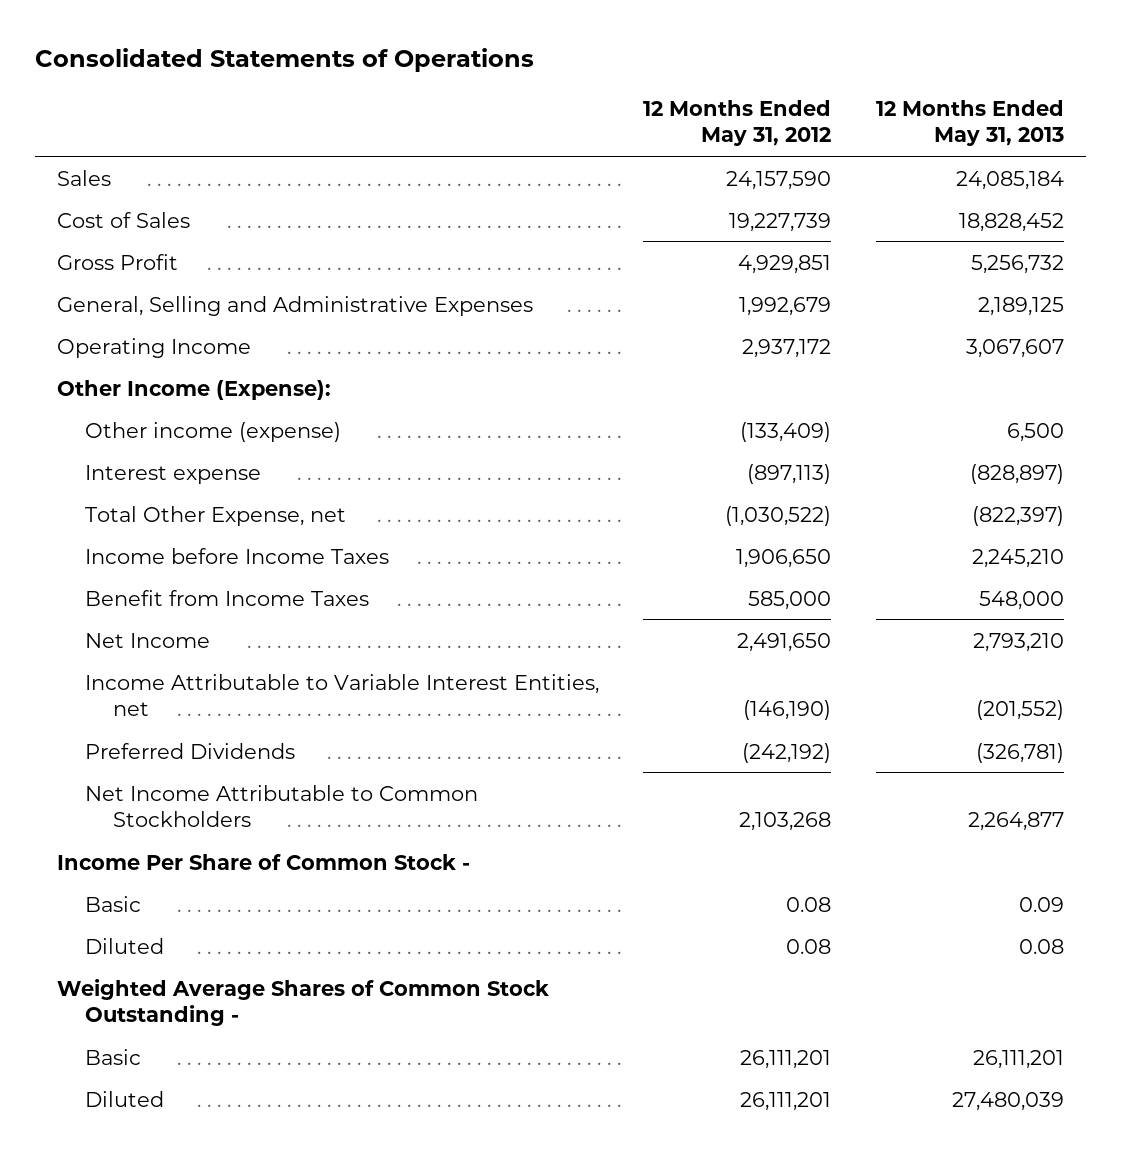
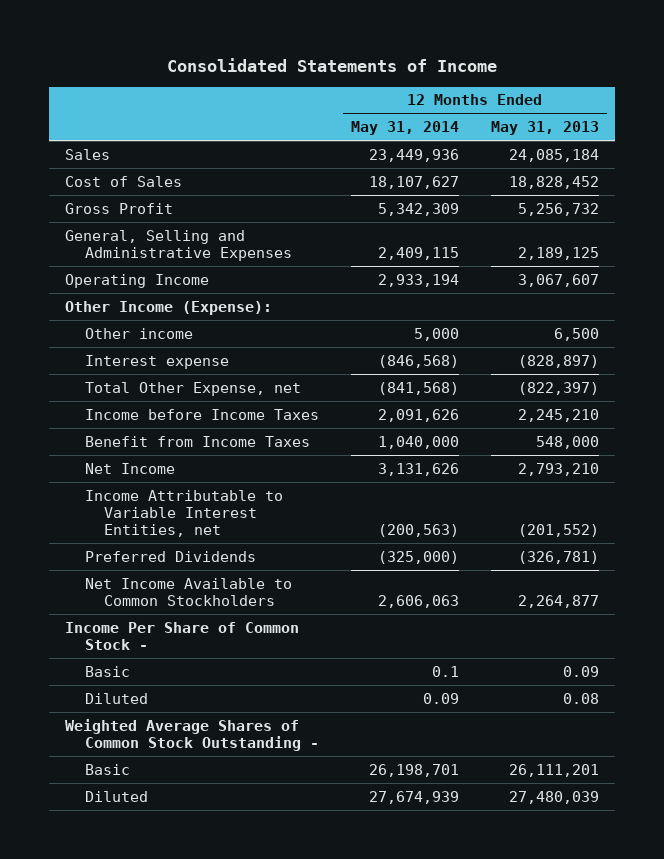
- Consolidated Statements of Operations
+ Consolidated Statements of Income
- | 12 Months Ended May 31, 2012 | 12 Months Ended May 31, 2013
+ | 12 Months Ended May 31, 2014 | 12 Months Ended May 31, 2013
- Other income (expense) | (133,409) | 6,500
+ Other income | 5,000 | 6,500
- Net Income Attributable to Common Stockholders | 2,103,268 | 2,264,877
+ Net Income Available to Common Stockholders | 2,606,063 | 2,264,877

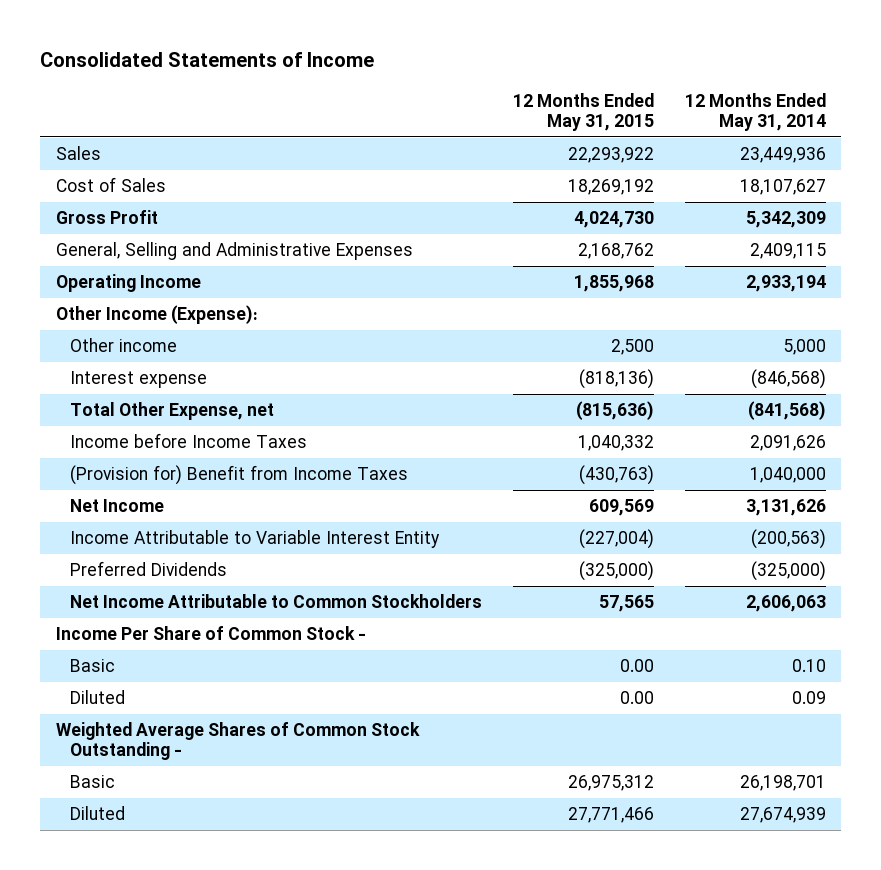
- | 12 Months Ended May 31, 2014 | 12 Months Ended May 31, 2013
+ | 12 Months Ended May 31, 2015 | 12 Months Ended May 31, 2014
- Benefit from Income Taxes | 1,040,000 | 548,000
+ (Provision for) Benefit from Income Taxes | (430,763) | 1,040,000
- Income Attributable to Variable Interest Entities, net | (200,563) | (201,552)
+ Income Attributable to Variable Interest Entity | (227,004) | (200,563)
- Net Income Available to Common Stockholders | 2,606,063 | 2,264,877
+ Net Income Attributable to Common Stockholders | 57,565 | 2,606,063
- Basic | 0.1 | 0.09
+ Basic | 0.00 | 0.10

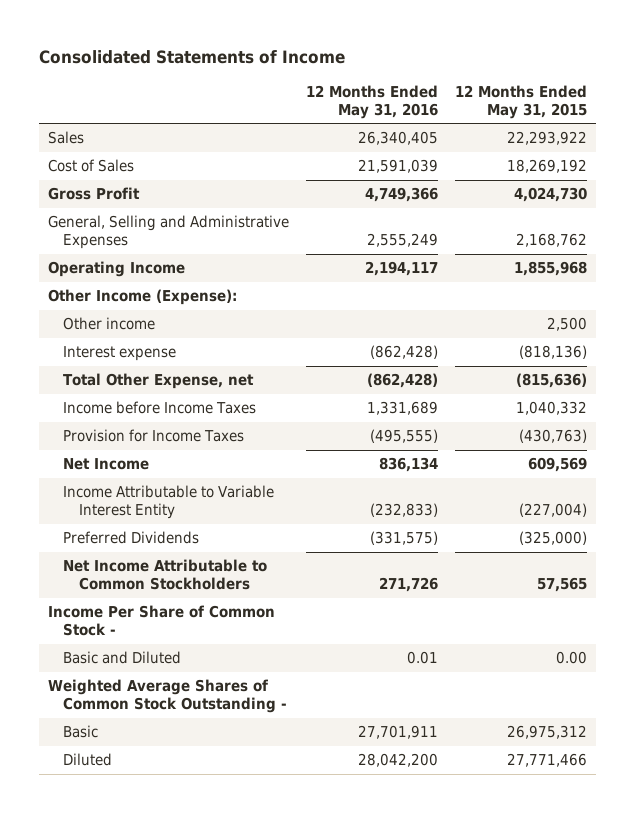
- | 12 Months Ended May 31, 2015 | 12 Months Ended May 31, 2014
+ | 12 Months Ended May 31, 2016 | 12 Months Ended May 31, 2015
- (Provision for) Benefit from Income Taxes | (430,763) | 1,040,000
+ Provision for Income Taxes | (495,555) | (430,763)
- Basic | 0.00 | 0.10
- Diluted | 0.00 | 0.09
+ Basic and Diluted | 0.01 | 0.00

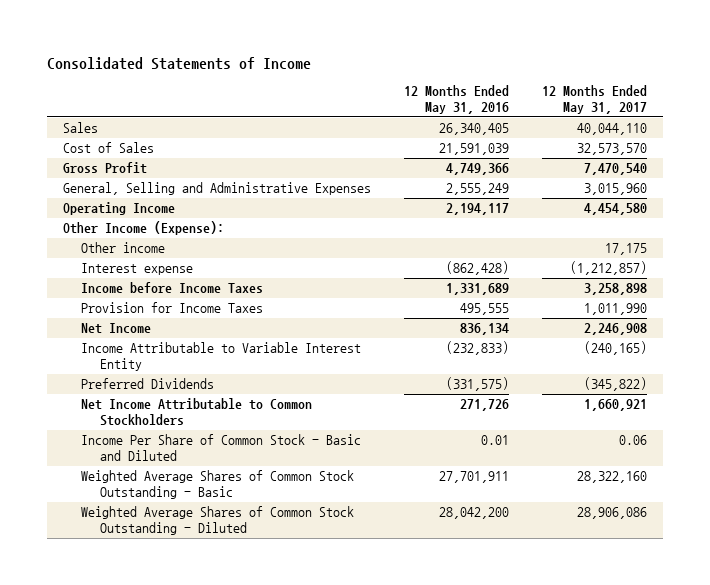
- | 12 Months Ended May 31, 2016 | 12 Months Ended May 31, 2015
+ | 12 Months Ended May 31, 2016 | 12 Months Ended May 31, 2017
- Total Other Expense, net | (862,428) | (815,636)
- Provision for Income Taxes | (495,555) | (430,763)
+ Provision for Income Taxes | 495,555 | 1,011,990
- Income Per Share of Common Stock -
- Basic and Diluted | 0.01 | 0.00
- Weighted Average Shares of Common Stock Outstanding -
- Basic | 27,701,911 | 26,975,312
- Diluted | 28,042,200 | 27,771,466
+ Income Per Share of Common Stock - Basic and Diluted | 0.01 | 0.06
+ Weighted Average Shares of Common Stock Outstanding - Basic | 27,701,911 | 28,322,160
+ Weighted Average Shares of Common Stock Outstanding - Diluted | 28,042,200 | 28,906,086

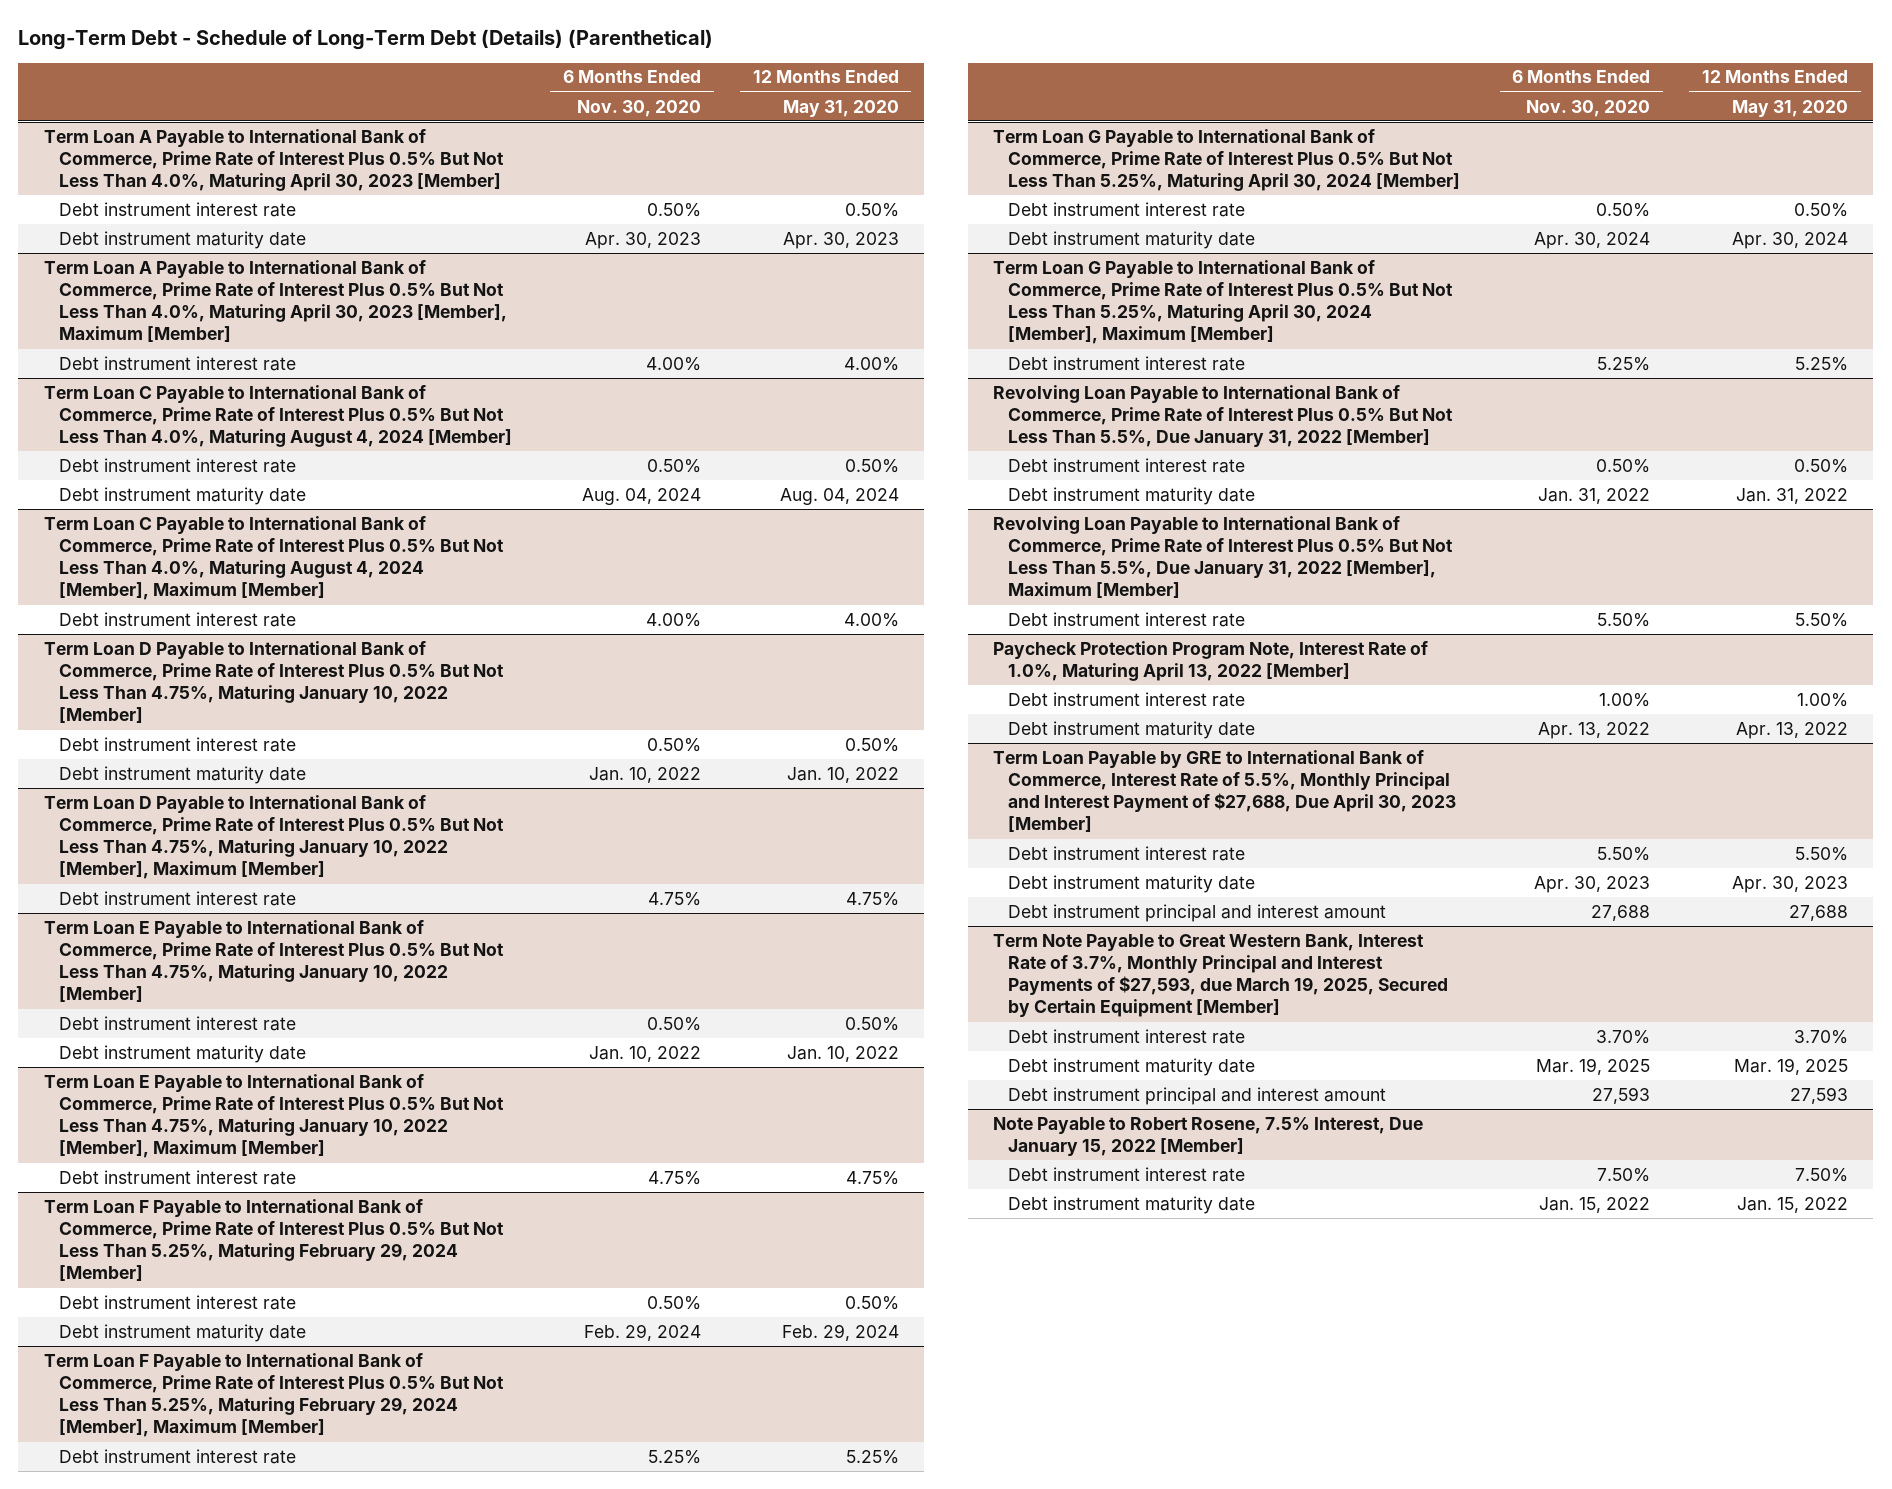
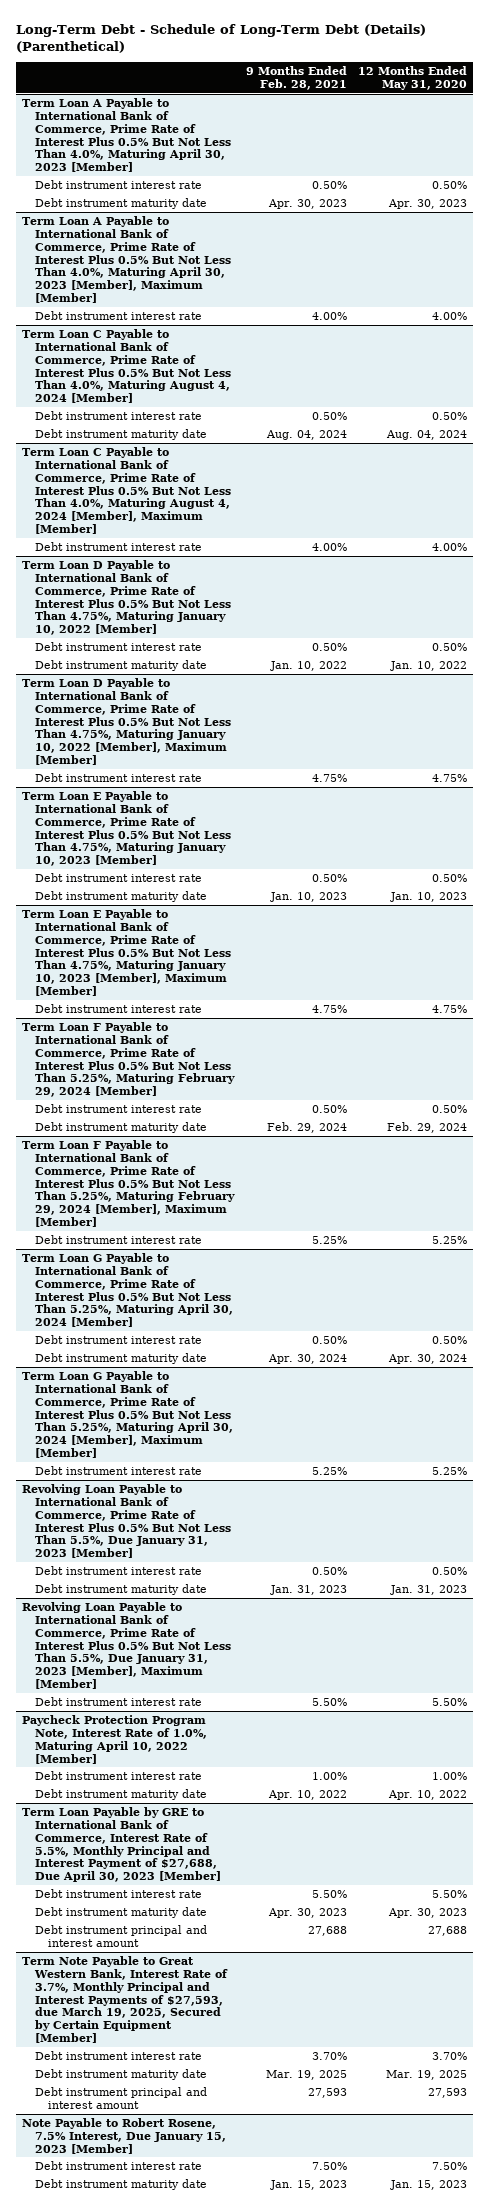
- | 6 Months Ended Nov. 30, 2020 | 12 Months Ended May 31, 2020
+ | 9 Months Ended Feb. 28, 2021 | 12 Months Ended May 31, 2020
- Term Loan E Payable to International Bank of Commerce, Prime Rate of Interest Plus 0.5% But Not Less Than 4.75%, Maturing January 10, 2022 [Member]
+ Term Loan E Payable to International Bank of Commerce, Prime Rate of Interest Plus 0.5% But Not Less Than 4.75%, Maturing January 10, 2023 [Member]
- Debt instrument maturity date | Jan. 10, 2022 | Jan. 10, 2022
- Term Loan E Payable to International Bank of Commerce, Prime Rate of Interest Plus 0.5% But Not Less Than 4.75%, Maturing January 10, 2022 [Member], Maximum [Member]
+ Debt instrument maturity date | Jan. 10, 2023 | Jan. 10, 2023
+ Term Loan E Payable to International Bank of Commerce, Prime Rate of Interest Plus 0.5% But Not Less Than 4.75%, Maturing January 10, 2023 [Member], Maximum [Member]
- Revolving Loan Payable to International Bank of Commerce, Prime Rate of Interest Plus 0.5% But Not Less Than 5.5%, Due January 31, 2022 [Member]
+ Revolving Loan Payable to International Bank of Commerce, Prime Rate of Interest Plus 0.5% But Not Less Than 5.5%, Due January 31, 2023 [Member]
- Debt instrument maturity date | Jan. 31, 2022 | Jan. 31, 2022
- Revolving Loan Payable to International Bank of Commerce, Prime Rate of Interest Plus 0.5% But Not Less Than 5.5%, Due January 31, 2022 [Member], Maximum [Member]
+ Debt instrument maturity date | Jan. 31, 2023 | Jan. 31, 2023
+ Revolving Loan Payable to International Bank of Commerce, Prime Rate of Interest Plus 0.5% But Not Less Than 5.5%, Due January 31, 2023 [Member], Maximum [Member]
- Paycheck Protection Program Note, Interest Rate of 1.0%, Maturing April 13, 2022 [Member]
+ Paycheck Protection Program Note, Interest Rate of 1.0%, Maturing April 10, 2022 [Member]
- Debt instrument maturity date | Apr. 13, 2022 | Apr. 13, 2022
+ Debt instrument maturity date | Apr. 10, 2022 | Apr. 10, 2022
- Note Payable to Robert Rosene, 7.5% Interest, Due January 15, 2022 [Member]
+ Note Payable to Robert Rosene, 7.5% Interest, Due January 15, 2023 [Member]
- Debt instrument maturity date | Jan. 15, 2022 | Jan. 15, 2022
+ Debt instrument maturity date | Jan. 15, 2023 | Jan. 15, 2023

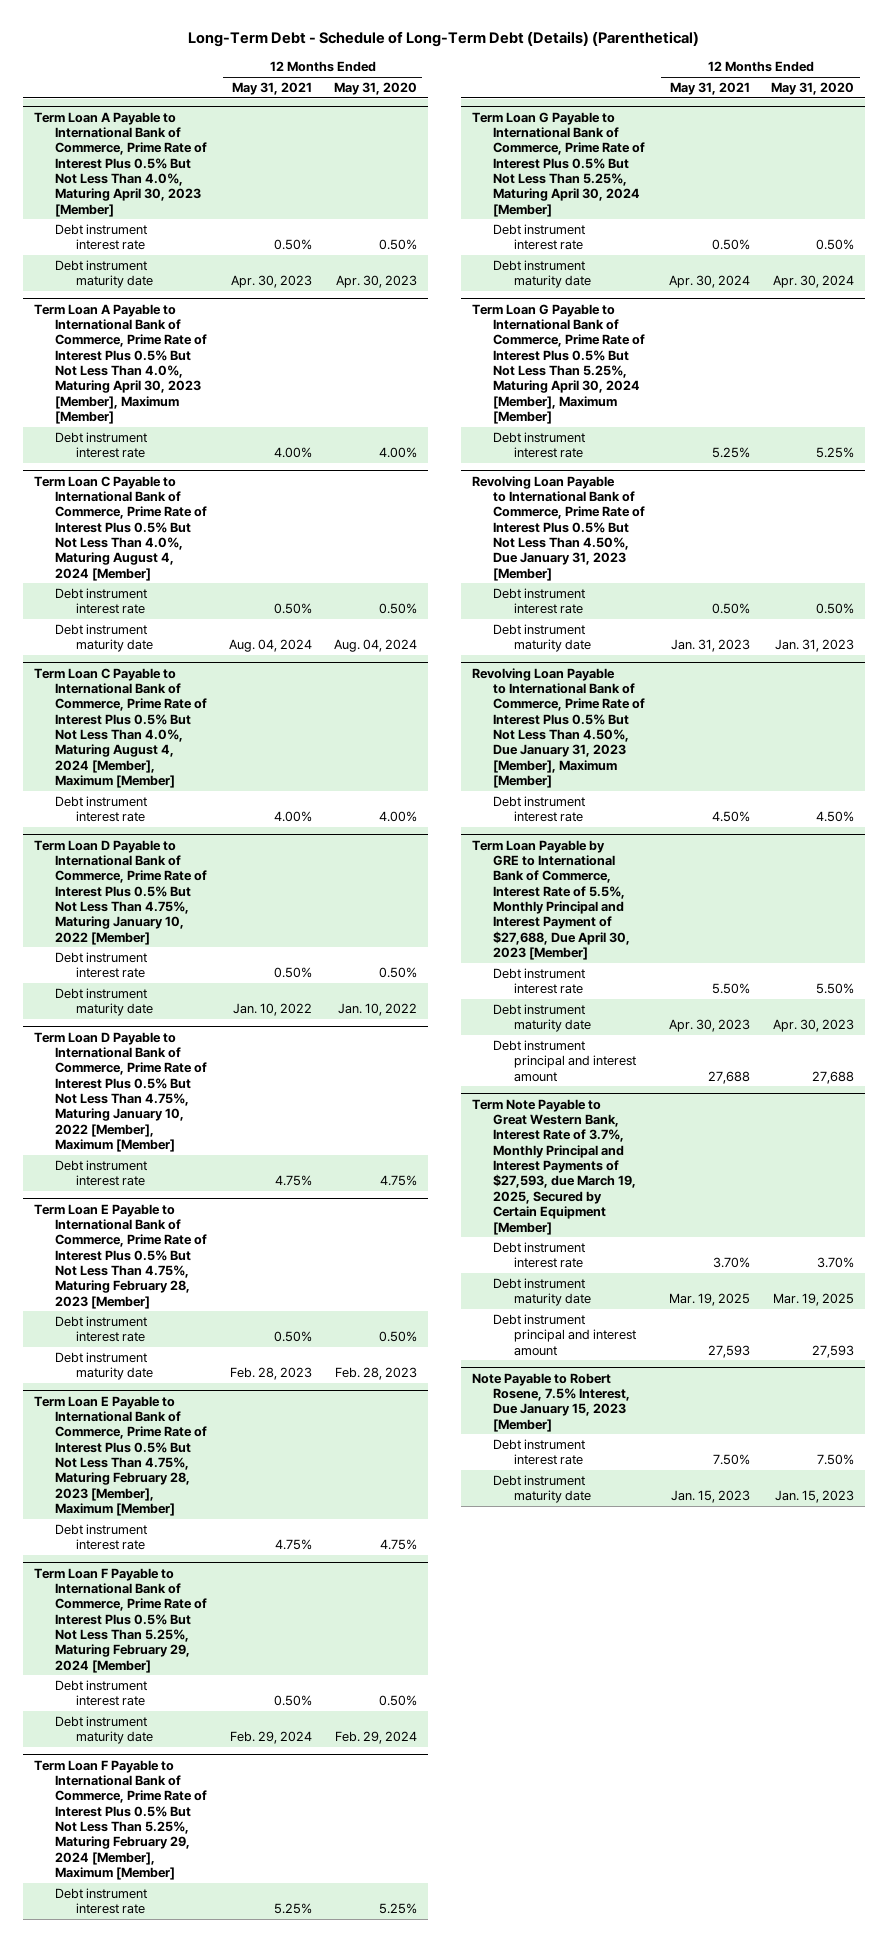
- | 9 Months Ended Feb. 28, 2021 | 12 Months Ended May 31, 2020
+ | 12 Months Ended May 31, 2021 | 12 Months Ended May 31, 2020
- Term Loan E Payable to International Bank of Commerce, Prime Rate of Interest Plus 0.5% But Not Less Than 4.75%, Maturing January 10, 2023 [Member]
+ Term Loan E Payable to International Bank of Commerce, Prime Rate of Interest Plus 0.5% But Not Less Than 4.75%, Maturing February 28, 2023 [Member]
- Debt instrument maturity date | Jan. 10, 2023 | Jan. 10, 2023
- Term Loan E Payable to International Bank of Commerce, Prime Rate of Interest Plus 0.5% But Not Less Than 4.75%, Maturing January 10, 2023 [Member], Maximum [Member]
+ Debt instrument maturity date | Feb. 28, 2023 | Feb. 28, 2023
+ Term Loan E Payable to International Bank of Commerce, Prime Rate of Interest Plus 0.5% But Not Less Than 4.75%, Maturing February 28, 2023 [Member], Maximum [Member]
- Revolving Loan Payable to International Bank of Commerce, Prime Rate of Interest Plus 0.5% But Not Less Than 5.5%, Due January 31, 2023 [Member]
+ Revolving Loan Payable to International Bank of Commerce, Prime Rate of Interest Plus 0.5% But Not Less Than 4.50%, Due January 31, 2023 [Member]
- Revolving Loan Payable to International Bank of Commerce, Prime Rate of Interest Plus 0.5% But Not Less Than 5.5%, Due January 31, 2023 [Member], Maximum [Member]
- Debt instrument interest rate | 5.50% | 5.50%
- Paycheck Protection Program Note, Interest Rate of 1.0%, Maturing April 10, 2022 [Member]
- Debt instrument interest rate | 1.00% | 1.00%
- Debt instrument maturity date | Apr. 10, 2022 | Apr. 10, 2022
+ Revolving Loan Payable to International Bank of Commerce, Prime Rate of Interest Plus 0.5% But Not Less Than 4.50%, Due January 31, 2023 [Member], Maximum [Member]
+ Debt instrument interest rate | 4.50% | 4.50%

